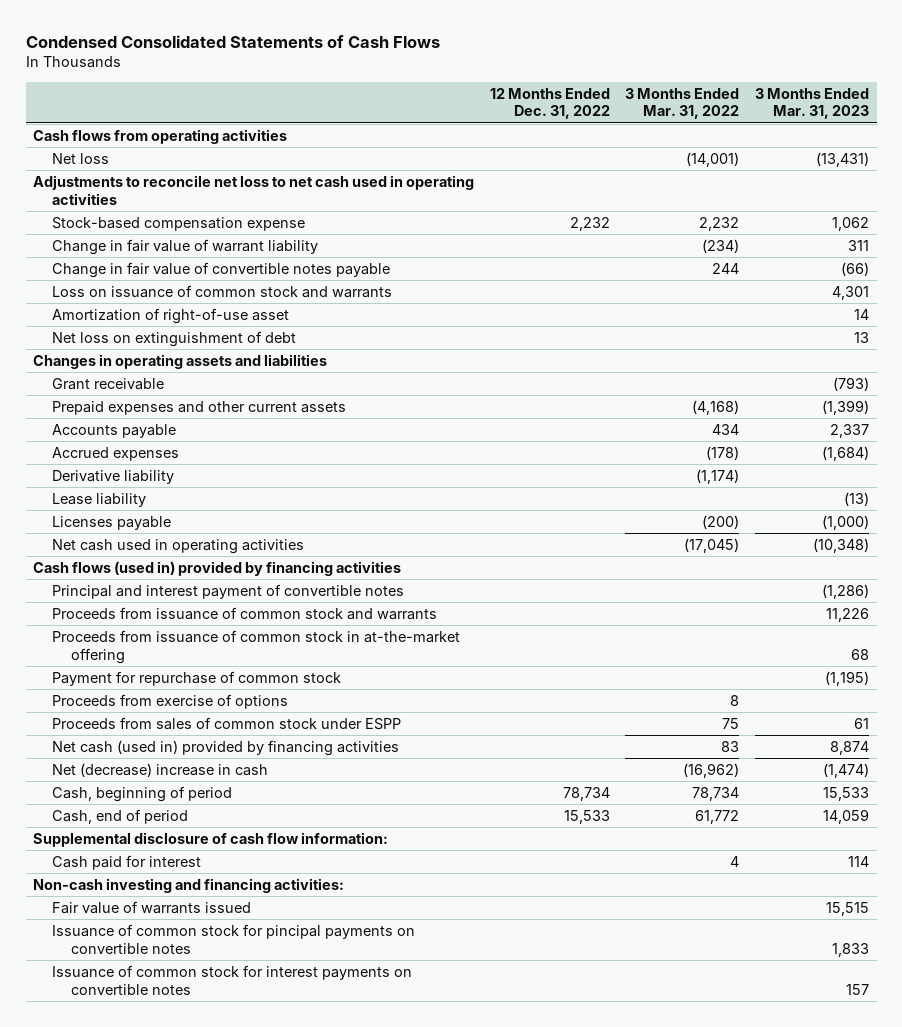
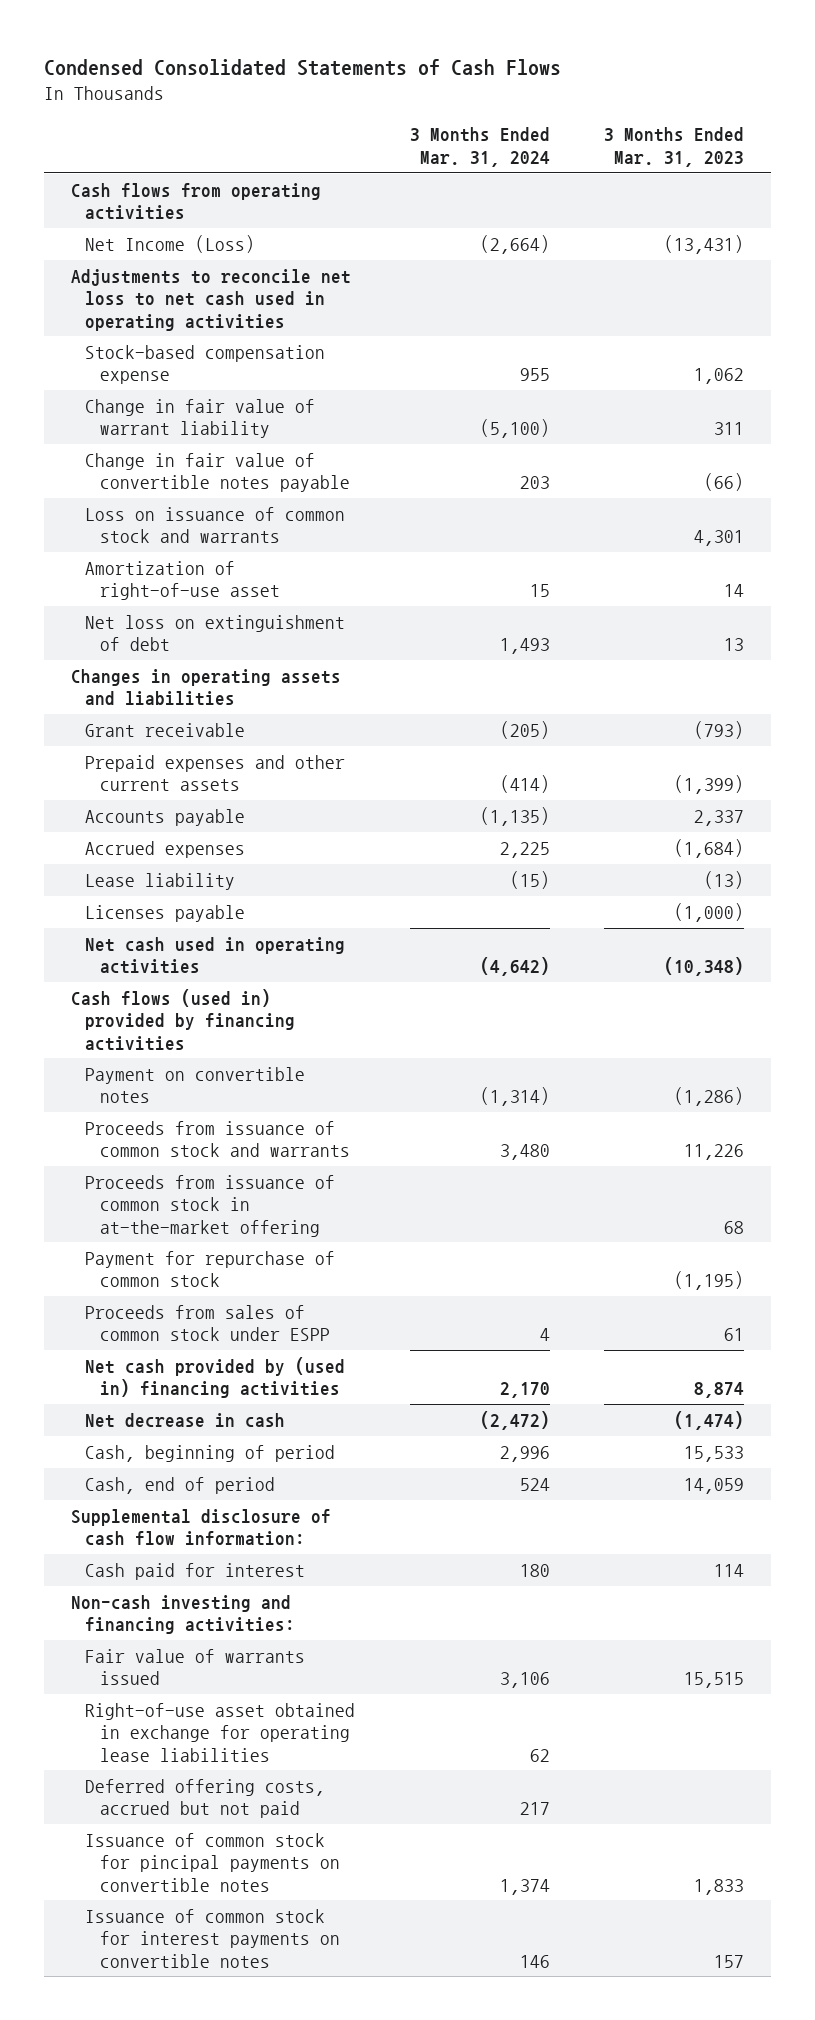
- | 12 Months Ended Dec. 31, 2022 | 3 Months Ended Mar. 31, 2022 | 3 Months Ended Mar. 31, 2023
+ | 3 Months Ended Mar. 31, 2024 | 3 Months Ended Mar. 31, 2023
- Net loss | | (14,001) | (13,431)
+ Net Income (Loss) | (2,664) | (13,431)
- Derivative liability | | (1,174) |
- Principal and interest payment of convertible notes | | | (1,286)
+ Payment on convertible notes | (1,314) | (1,286)
- Proceeds from exercise of options | | 8 |
- Net cash (used in) provided by financing activities | | 83 | 8,874
- Net (decrease) increase in cash | | (16,962) | (1,474)
+ Net cash provided by (used in) financing activities | 2,170 | 8,874
+ Net decrease in cash | (2,472) | (1,474)
+ Right-of-use asset obtained in exchange for operating lease liabilities | 62 |
+ Deferred offering costs, accrued but not paid | 217 |

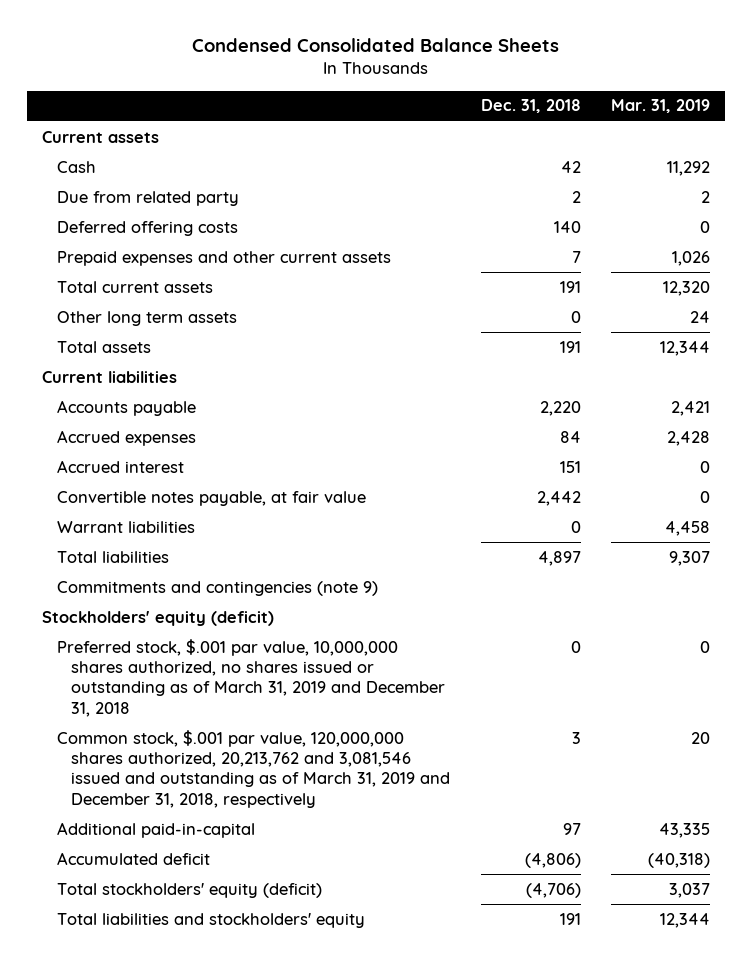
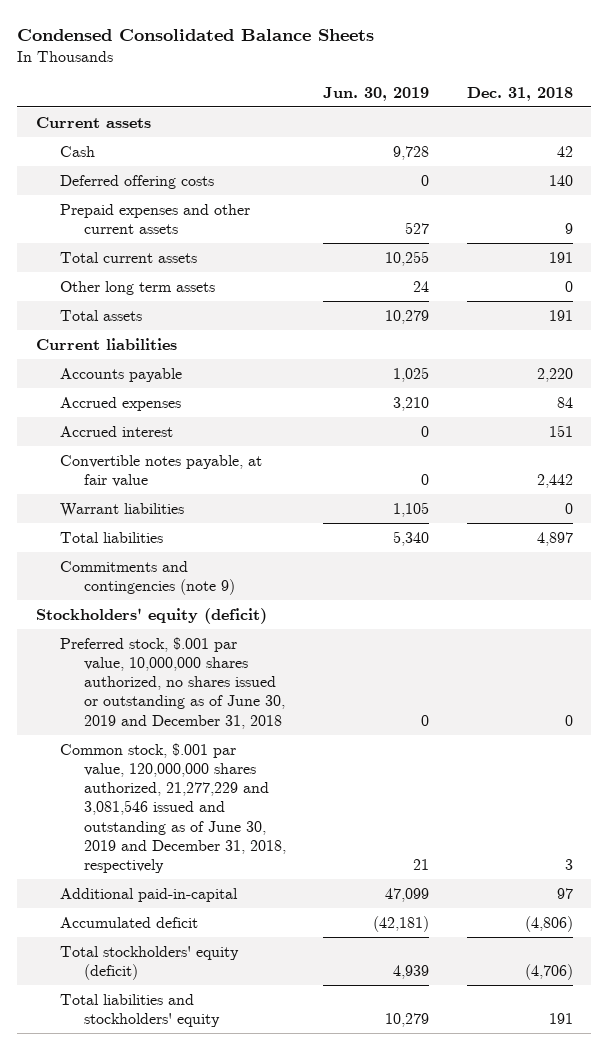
- | Dec. 31, 2018 | Mar. 31, 2019
+ | Jun. 30, 2019 | Dec. 31, 2018
- Due from related party | 2 | 2
- Prepaid expenses and other current assets | 7 | 1,026
+ Prepaid expenses and other current assets | 527 | 9
- Preferred stock, $.001 par value, 10,000,000 shares authorized, no shares issued or outstanding as of March 31, 2019 and December 31, 2018 | 0 | 0
- Common stock, $.001 par value, 120,000,000 shares authorized, 20,213,762 and 3,081,546 issued and outstanding as of March 31, 2019 and December 31, 2018, respectively | 3 | 20
+ Preferred stock, $.001 par value, 10,000,000 shares authorized, no shares issued or outstanding as of June 30, 2019 and December 31, 2018 | 0 | 0
+ Common stock, $.001 par value, 120,000,000 shares authorized, 21,277,229 and 3,081,546 issued and outstanding as of June 30, 2019 and December 31, 2018, respectively | 21 | 3

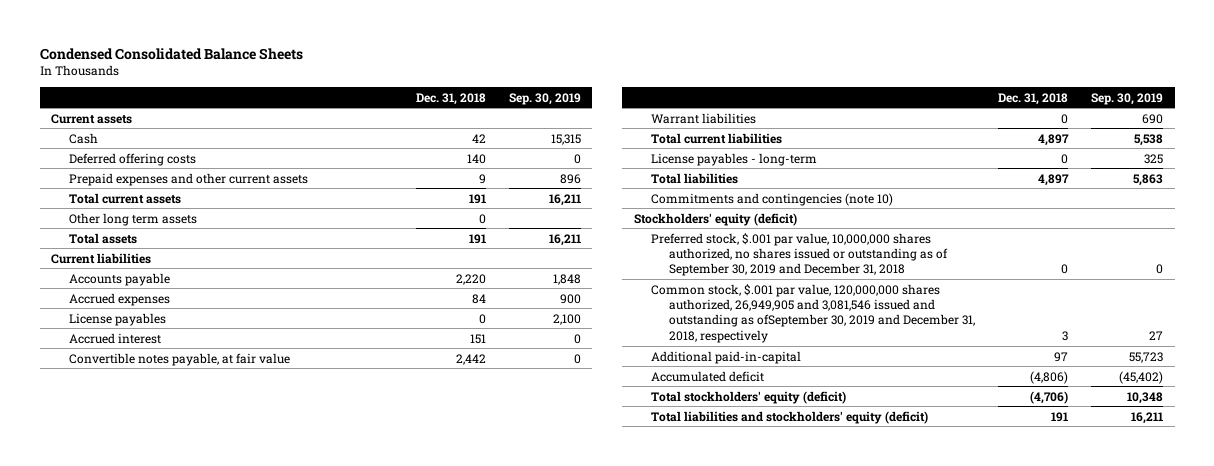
- | Jun. 30, 2019 | Dec. 31, 2018
+ | Dec. 31, 2018 | Sep. 30, 2019
+ License payables | 0 | 2,100
+ Total current liabilities | 4,897 | 5,538
+ License payables - long-term | 0 | 325
- Commitments and contingencies (note 9)
+ Commitments and contingencies (note 10)
- Preferred stock, $.001 par value, 10,000,000 shares authorized, no shares issued or outstanding as of June 30, 2019 and December 31, 2018 | 0 | 0
- Common stock, $.001 par value, 120,000,000 shares authorized, 21,277,229 and 3,081,546 issued and outstanding as of June 30, 2019 and December 31, 2018, respectively | 21 | 3
+ Preferred stock, $.001 par value, 10,000,000 shares authorized, no shares issued or outstanding as of September 30, 2019 and December 31, 2018 | 0 | 0
+ Common stock, $.001 par value, 120,000,000 shares authorized, 26,949,905 and 3,081,546 issued and outstanding as ofSeptember 30, 2019 and December 31, 2018, respectively | 3 | 27
- Total liabilities and stockholders' equity | 10,279 | 191
+ Total liabilities and stockholders' equity (deficit) | 191 | 16,211

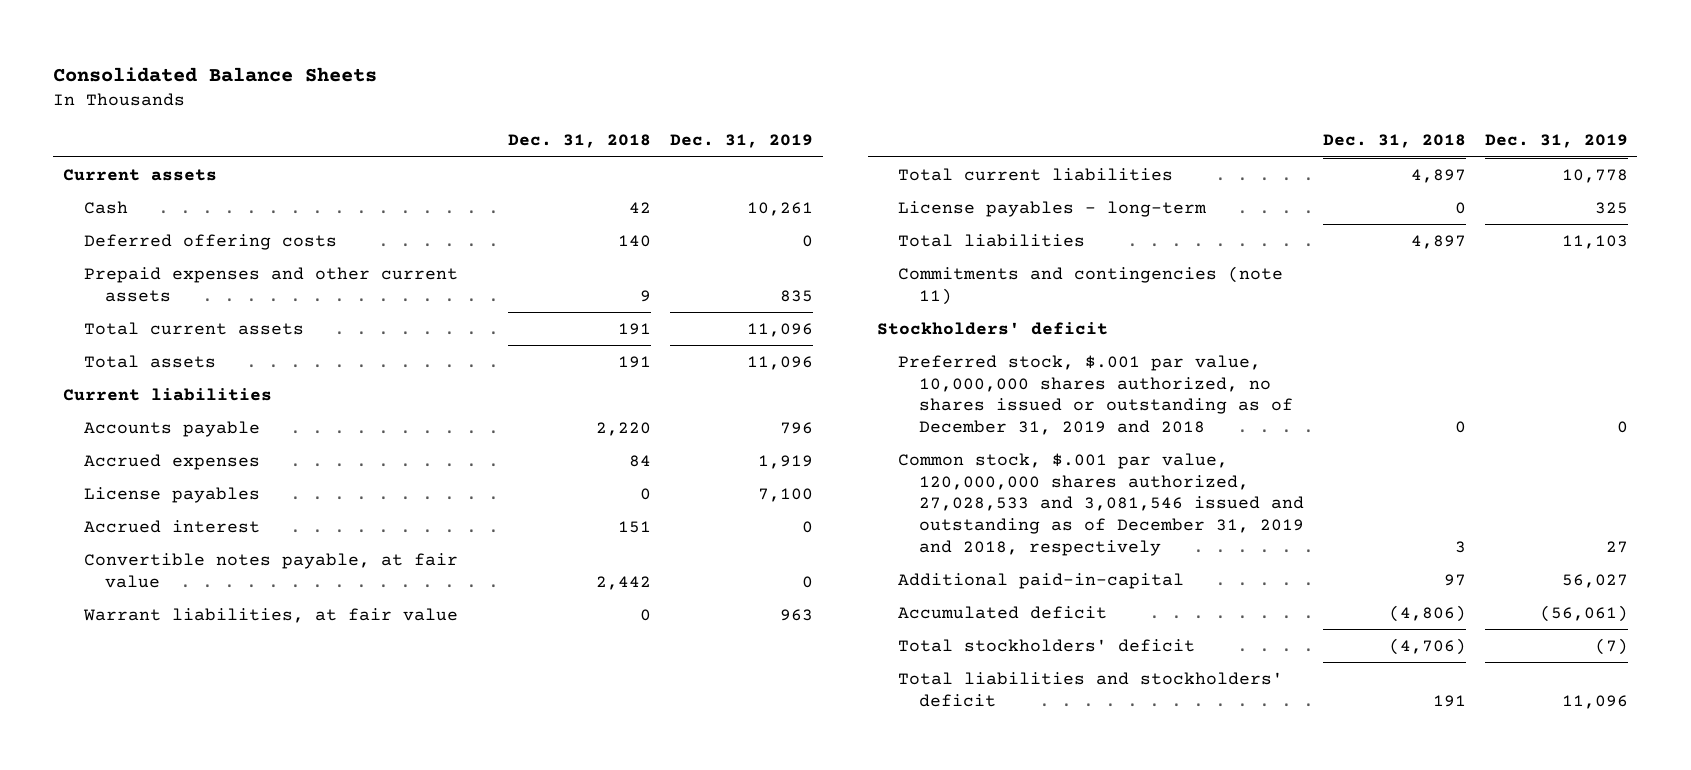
- Condensed Consolidated Balance Sheets
+ Consolidated Balance Sheets
- | Dec. 31, 2018 | Sep. 30, 2019
+ | Dec. 31, 2018 | Dec. 31, 2019
- Other long term assets | 0 |
- Warrant liabilities | 0 | 690
+ Warrant liabilities, at fair value | 0 | 963
- Commitments and contingencies (note 10)
- Stockholders' equity (deficit)
- Preferred stock, $.001 par value, 10,000,000 shares authorized, no shares issued or outstanding as of September 30, 2019 and December 31, 2018 | 0 | 0
- Common stock, $.001 par value, 120,000,000 shares authorized, 26,949,905 and 3,081,546 issued and outstanding as ofSeptember 30, 2019 and December 31, 2018, respectively | 3 | 27
+ Commitments and contingencies (note 11)
+ Stockholders' deficit
+ Preferred stock, $.001 par value, 10,000,000 shares authorized, no shares issued or outstanding as of December 31, 2019 and 2018 | 0 | 0
+ Common stock, $.001 par value, 120,000,000 shares authorized, 27,028,533 and 3,081,546 issued and outstanding as of December 31, 2019 and 2018, respectively | 3 | 27
- Total stockholders' equity (deficit) | (4,706) | 10,348
- Total liabilities and stockholders' equity (deficit) | 191 | 16,211
+ Total stockholders' deficit | (4,706) | (7)
+ Total liabilities and stockholders' deficit | 191 | 11,096

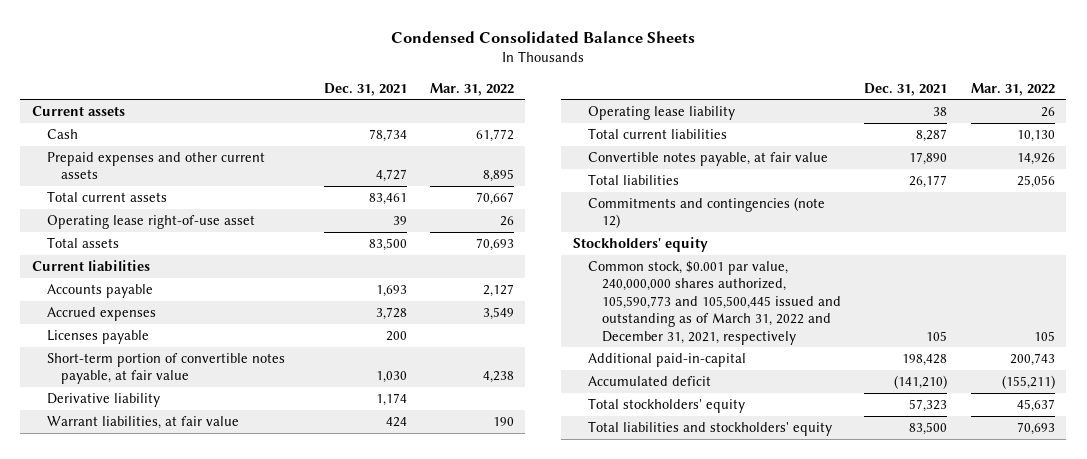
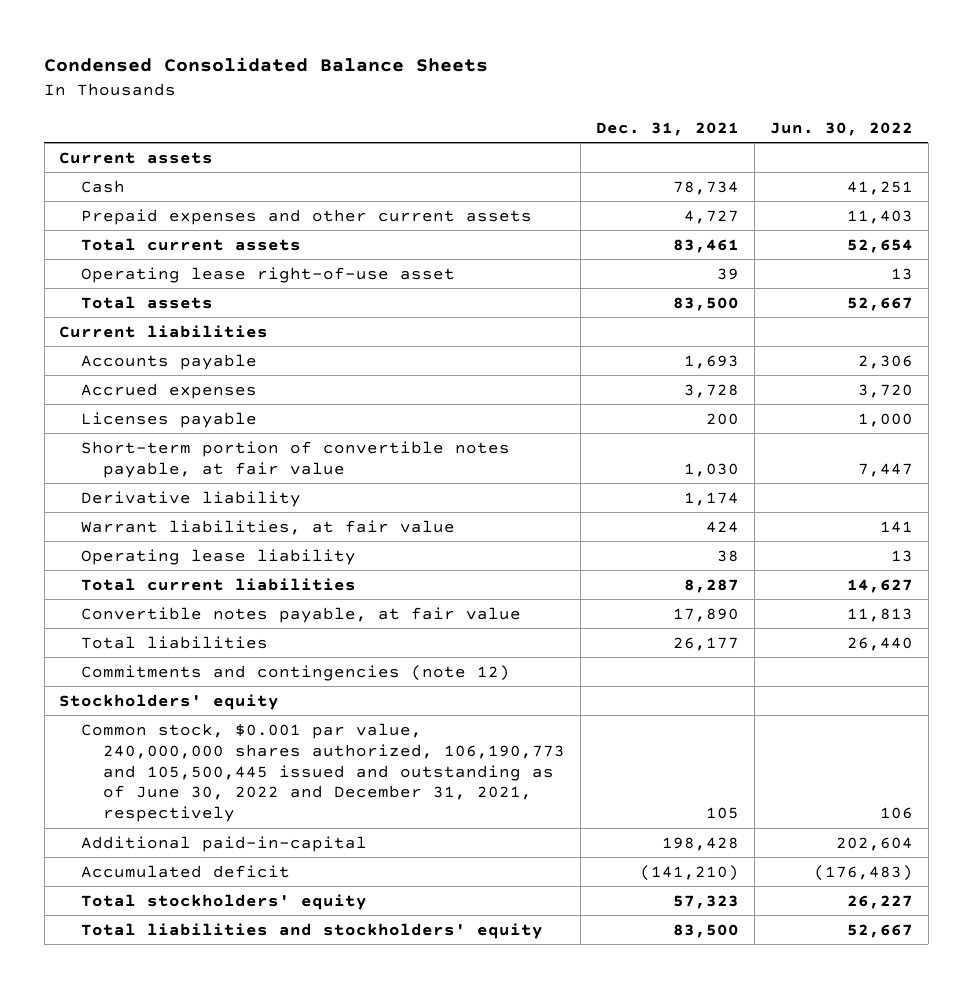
- | Dec. 31, 2021 | Mar. 31, 2022
+ | Dec. 31, 2021 | Jun. 30, 2022
- Common stock, $0.001 par value, 240,000,000 shares authorized, 105,590,773 and 105,500,445 issued and outstanding as of March 31, 2022 and December 31, 2021, respectively | 105 | 105
+ Common stock, $0.001 par value, 240,000,000 shares authorized, 106,190,773 and 105,500,445 issued and outstanding as of June 30, 2022 and December 31, 2021, respectively | 105 | 106

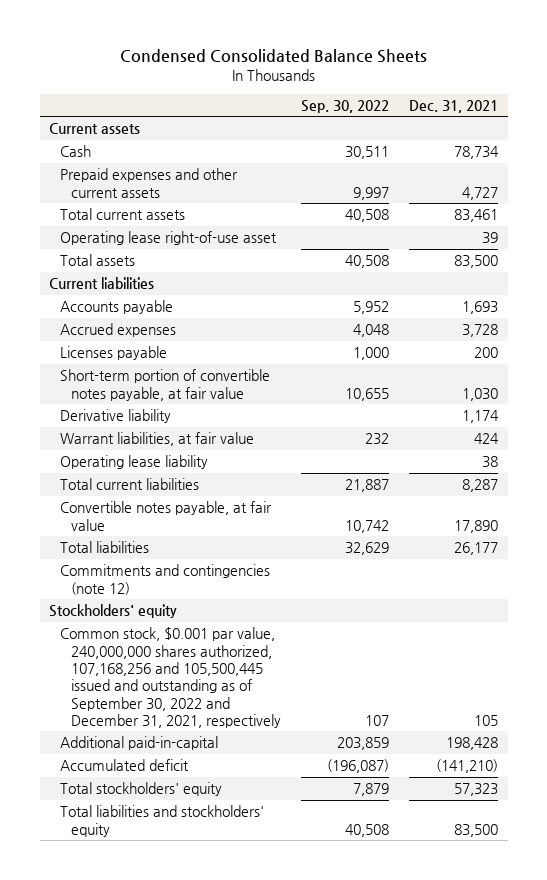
- | Dec. 31, 2021 | Jun. 30, 2022
+ | Sep. 30, 2022 | Dec. 31, 2021
- Common stock, $0.001 par value, 240,000,000 shares authorized, 106,190,773 and 105,500,445 issued and outstanding as of June 30, 2022 and December 31, 2021, respectively | 105 | 106
+ Common stock, $0.001 par value, 240,000,000 shares authorized, 107,168,256 and 105,500,445 issued and outstanding as of September 30, 2022 and December 31, 2021, respectively | 107 | 105

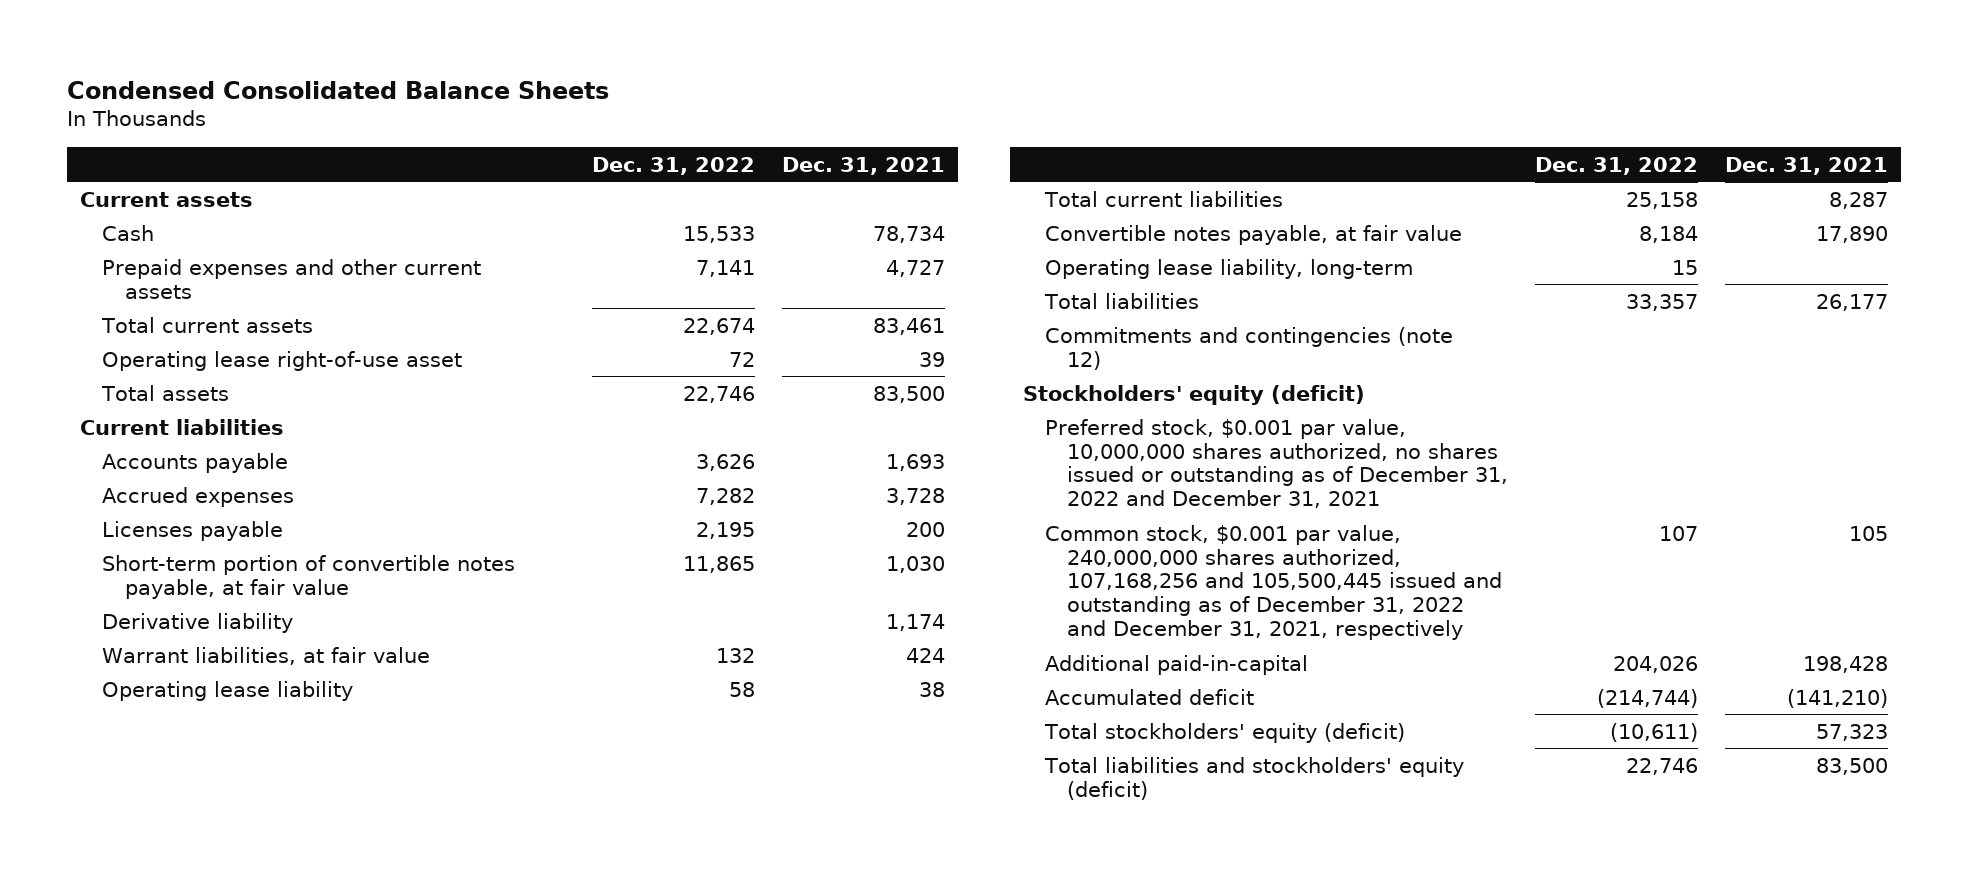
- | Sep. 30, 2022 | Dec. 31, 2021
+ | Dec. 31, 2022 | Dec. 31, 2021
+ Operating lease liability, long-term | 15 |
- Stockholders' equity
- Common stock, $0.001 par value, 240,000,000 shares authorized, 107,168,256 and 105,500,445 issued and outstanding as of September 30, 2022 and December 31, 2021, respectively | 107 | 105
+ Stockholders' equity (deficit)
+ Preferred stock, $0.001 par value, 10,000,000 shares authorized, no shares issued or outstanding as of December 31, 2022 and December 31, 2021
+ Common stock, $0.001 par value, 240,000,000 shares authorized, 107,168,256 and 105,500,445 issued and outstanding as of December 31, 2022 and December 31, 2021, respectively | 107 | 105
- Total stockholders' equity | 7,879 | 57,323
- Total liabilities and stockholders' equity | 40,508 | 83,500
+ Total stockholders' equity (deficit) | (10,611) | 57,323
+ Total liabilities and stockholders' equity (deficit) | 22,746 | 83,500

